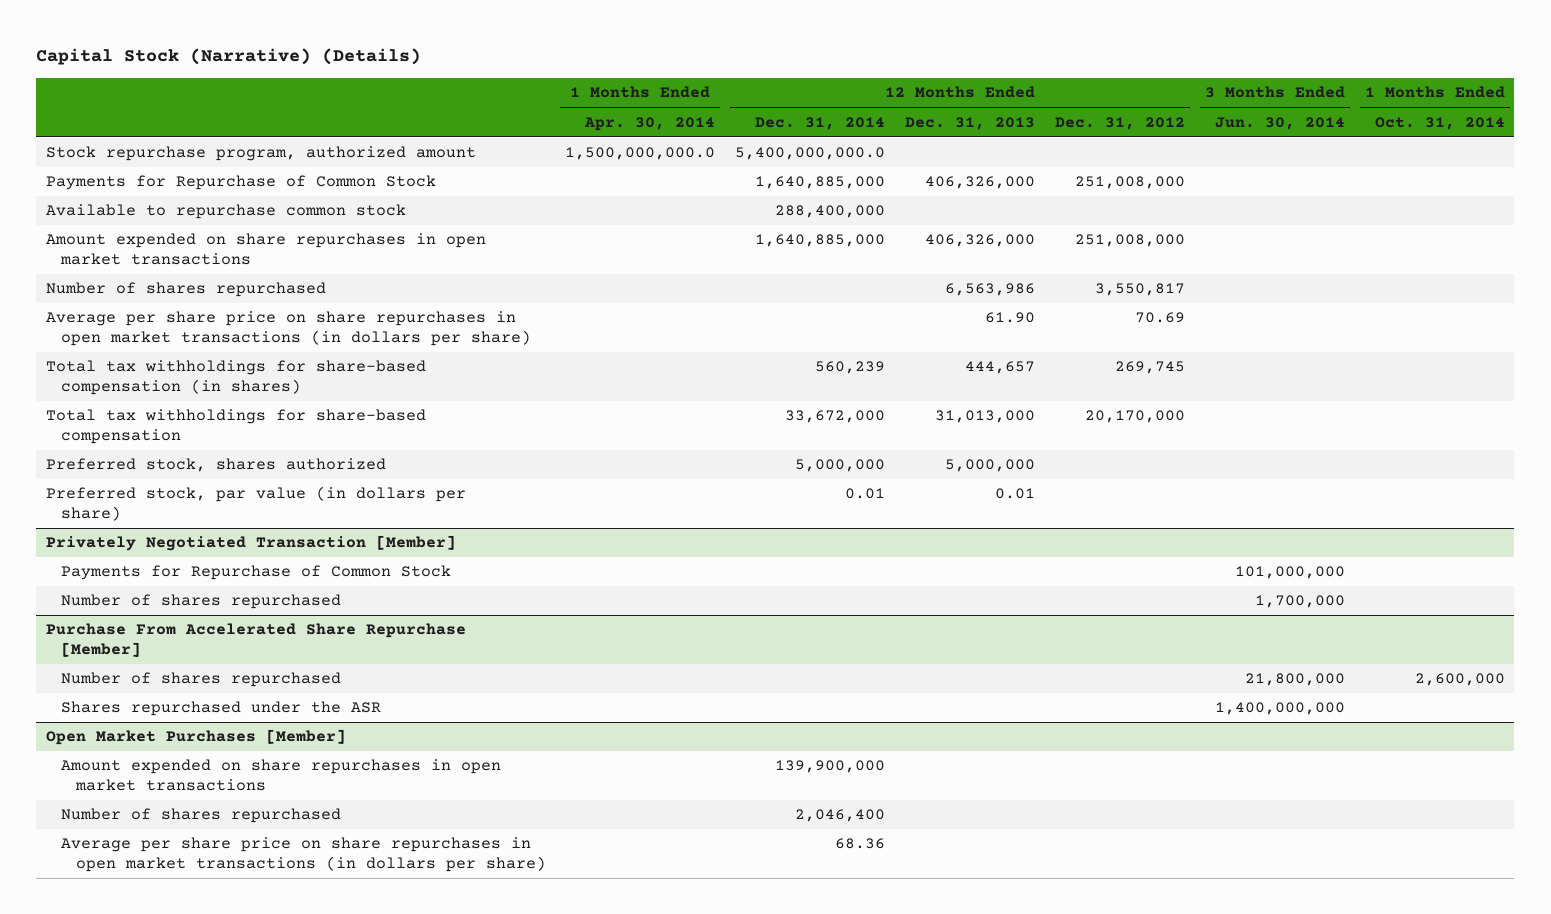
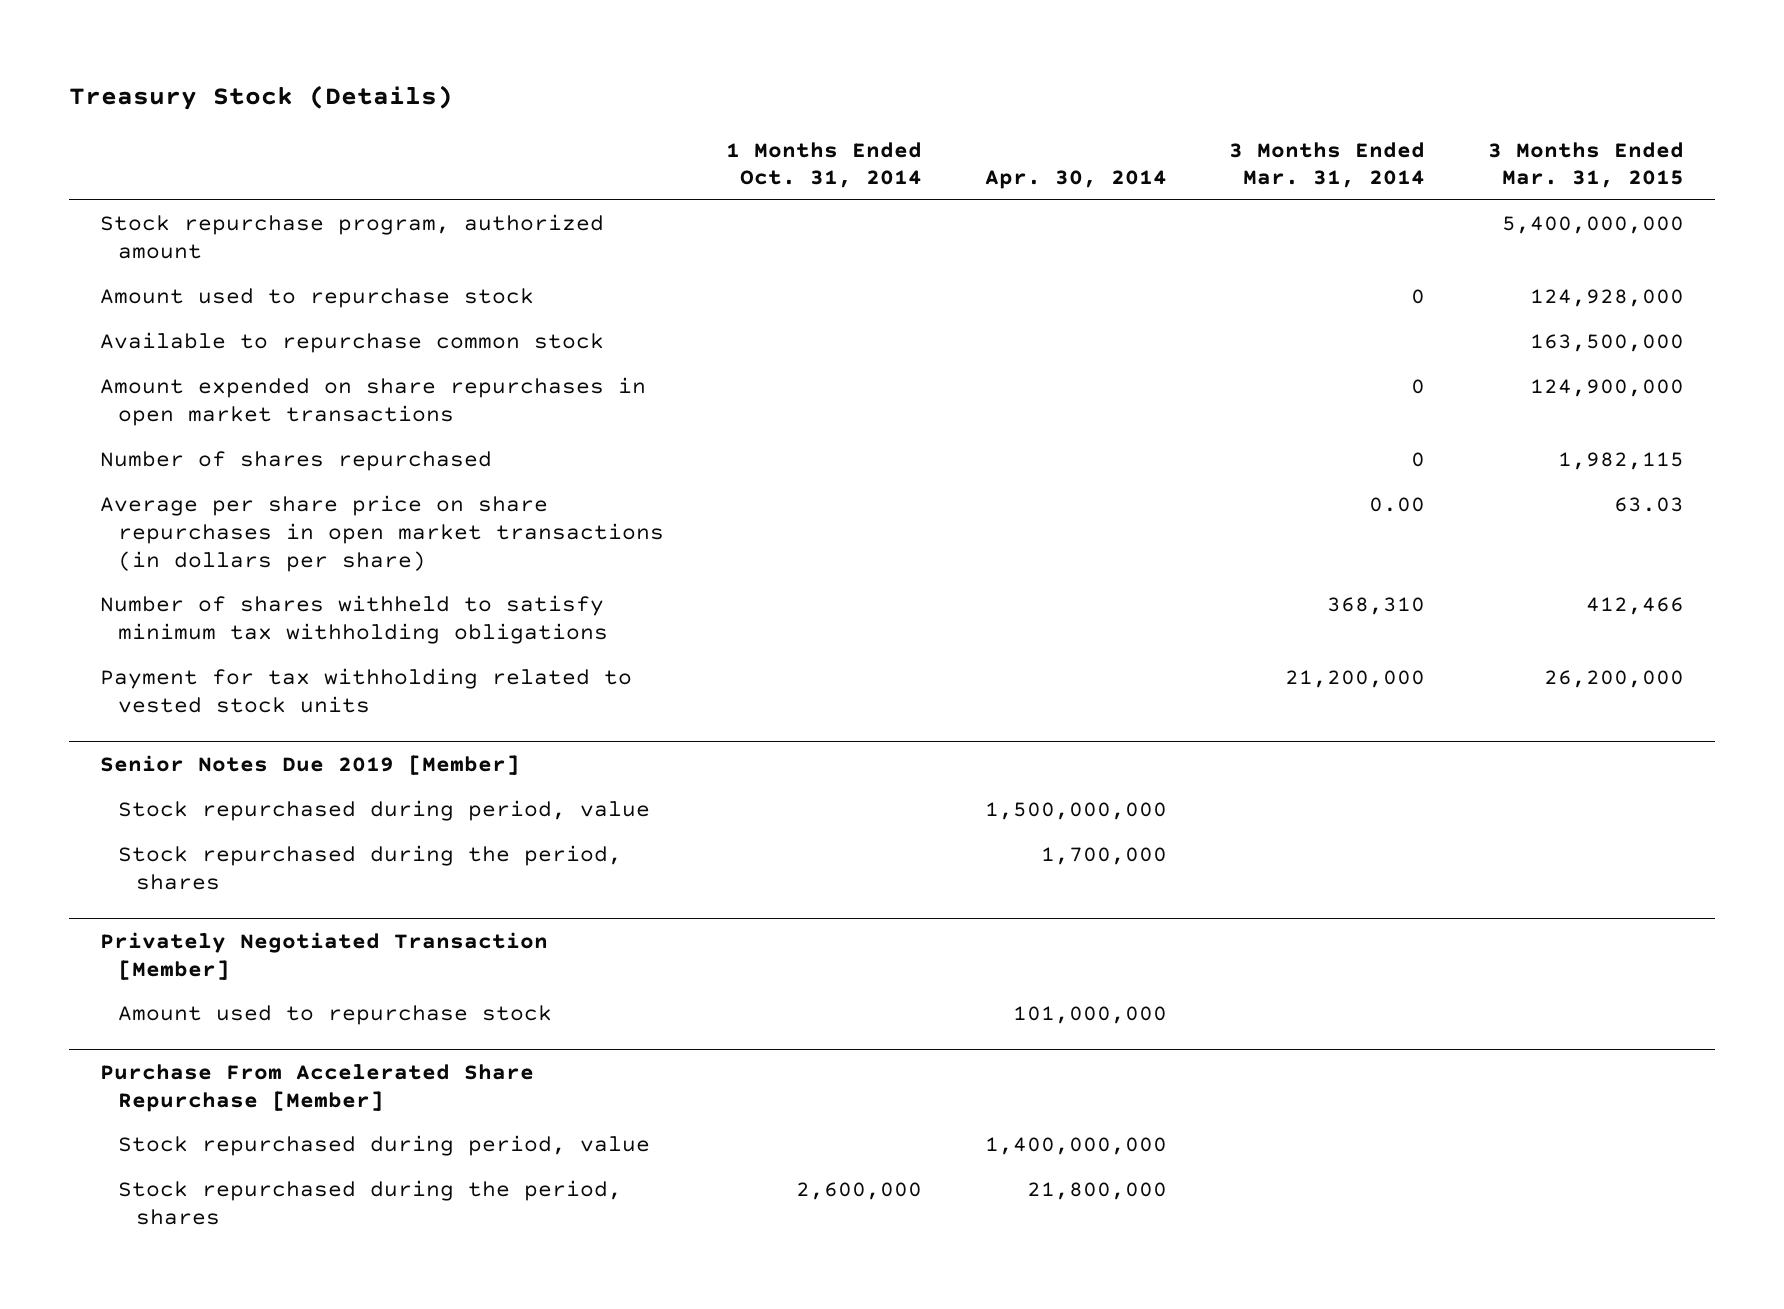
- Capital Stock (Narrative) (Details)
+ Treasury Stock (Details)
- | 1 Months Ended Apr. 30, 2014 | 12 Months Ended Dec. 31, 2014 | 12 Months Ended Dec. 31, 2013 | 12 Months Ended Dec. 31, 2012 | 3 Months Ended Jun. 30, 2014 | 1 Months Ended Oct. 31, 2014
+ | 1 Months Ended Oct. 31, 2014 | Apr. 30, 2014 | 3 Months Ended Mar. 31, 2014 | 3 Months Ended Mar. 31, 2015
- Payments for Repurchase of Common Stock | | 1,640,885,000 | 406,326,000 | 251,008,000 | |
+ Amount used to repurchase stock | | | 0 | 124,928,000
- Total tax withholdings for share-based compensation (in shares) | | 560,239 | 444,657 | 269,745 | |
- Total tax withholdings for share-based compensation | | 33,672,000 | 31,013,000 | 20,170,000 | |
- Preferred stock, shares authorized | | 5,000,000 | 5,000,000 | | |
- Preferred stock, par value (in dollars per share) | | 0.01 | 0.01 | | |
+ Number of shares withheld to satisfy minimum tax withholding obligations | | | 368,310 | 412,466
+ Payment for tax withholding related to vested stock units | | | 21,200,000 | 26,200,000
+ Senior Notes Due 2019 [Member]
+ Stock repurchased during period, value | | 1,500,000,000 | |
+ Stock repurchased during the period, shares | | 1,700,000 | |
@ Privately Negotiated Transaction [Member]
- Payments for Repurchase of Common Stock | | | | | 101,000,000 |
- Number of shares repurchased | | | | | 1,700,000 |
+ Amount used to repurchase stock | | 101,000,000 | |
@ Purchase From Accelerated Share Repurchase [Member]
- Number of shares repurchased | | | | | 21,800,000 | 2,600,000
- Shares repurchased under the ASR | | | | | 1,400,000,000 |
- Open Market Purchases [Member]
- Amount expended on share repurchases in open market transactions | | 139,900,000 | | | |
- Number of shares repurchased | | 2,046,400 | | | |
- Average per share price on share repurchases in open market transactions (in dollars per share) | | 68.36 | | | |
@ Purchase From Accelerated Share Repurchase [Member]
+ Stock repurchased during period, value | | 1,400,000,000 | |
+ Stock repurchased during the period, shares | 2,600,000 | 21,800,000 | |

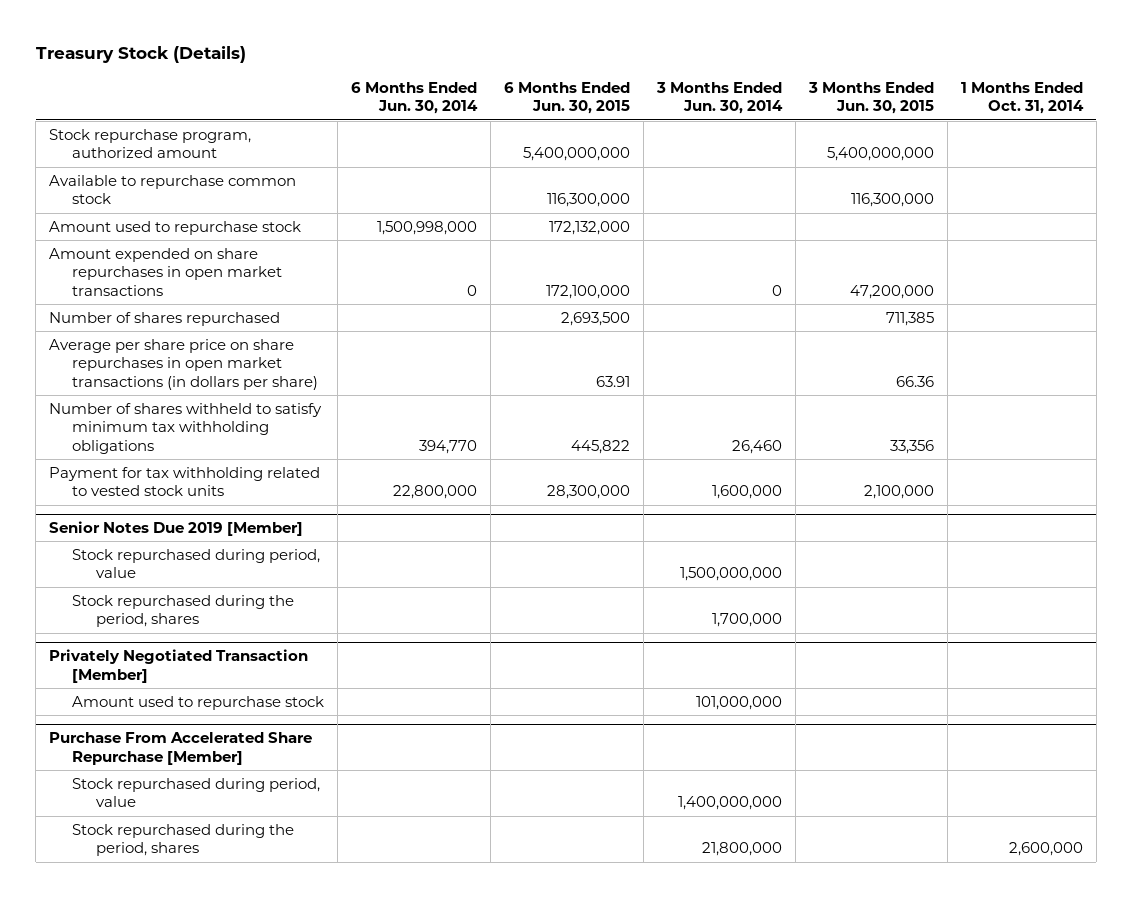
- | 1 Months Ended Oct. 31, 2014 | Apr. 30, 2014 | 3 Months Ended Mar. 31, 2014 | 3 Months Ended Mar. 31, 2015
+ | 6 Months Ended Jun. 30, 2014 | 6 Months Ended Jun. 30, 2015 | 3 Months Ended Jun. 30, 2014 | 3 Months Ended Jun. 30, 2015 | 1 Months Ended Oct. 31, 2014
moved down: Amount used to repurchase stock | 1,500,998,000 | 172,132,000 | | |

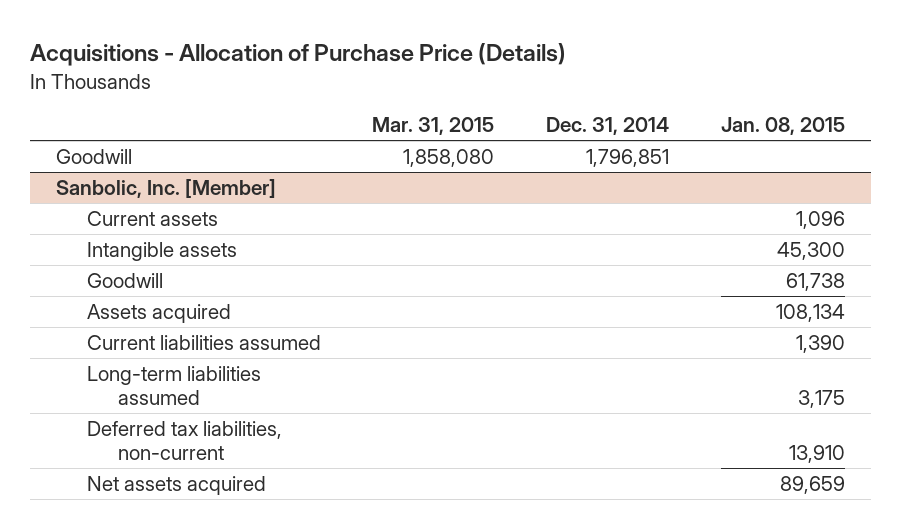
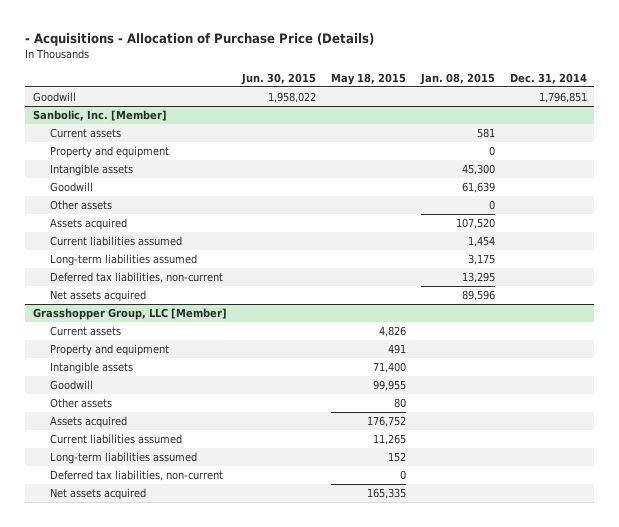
- Acquisitions - Allocation of Purchase Price (Details)
+ - Acquisitions - Allocation of Purchase Price (Details)
- | Mar. 31, 2015 | Dec. 31, 2014 | Jan. 08, 2015
+ | Jun. 30, 2015 | May 18, 2015 | Jan. 08, 2015 | Dec. 31, 2014
@ Sanbolic, Inc. [Member]
- Current assets | | | 1,096
+ Current assets | | | 581 |
+ Property and equipment | | | 0 |
- Goodwill | | | 61,738
- Assets acquired | | | 108,134
- Current liabilities assumed | | | 1,390
+ Goodwill | | | 61,639 |
+ Other assets | | | 0 |
+ Assets acquired | | | 107,520 |
+ Current liabilities assumed | | | 1,454 |
- Deferred tax liabilities, non-current | | | 13,910
- Net assets acquired | | | 89,659
+ Deferred tax liabilities, non-current | | | 13,295 |
+ Net assets acquired | | | 89,596 |
+ Grasshopper Group, LLC [Member]
+ Current assets | | 4,826 | |
+ Property and equipment | | 491 | |
+ Intangible assets | | 71,400 | |
+ Goodwill | | 99,955 | |
+ Other assets | | 80 | |
+ Assets acquired | | 176,752 | |
+ Current liabilities assumed | | 11,265 | |
+ Long-term liabilities assumed | | 152 | |
+ Deferred tax liabilities, non-current | | 0 | |
+ Net assets acquired | | 165,335 | |

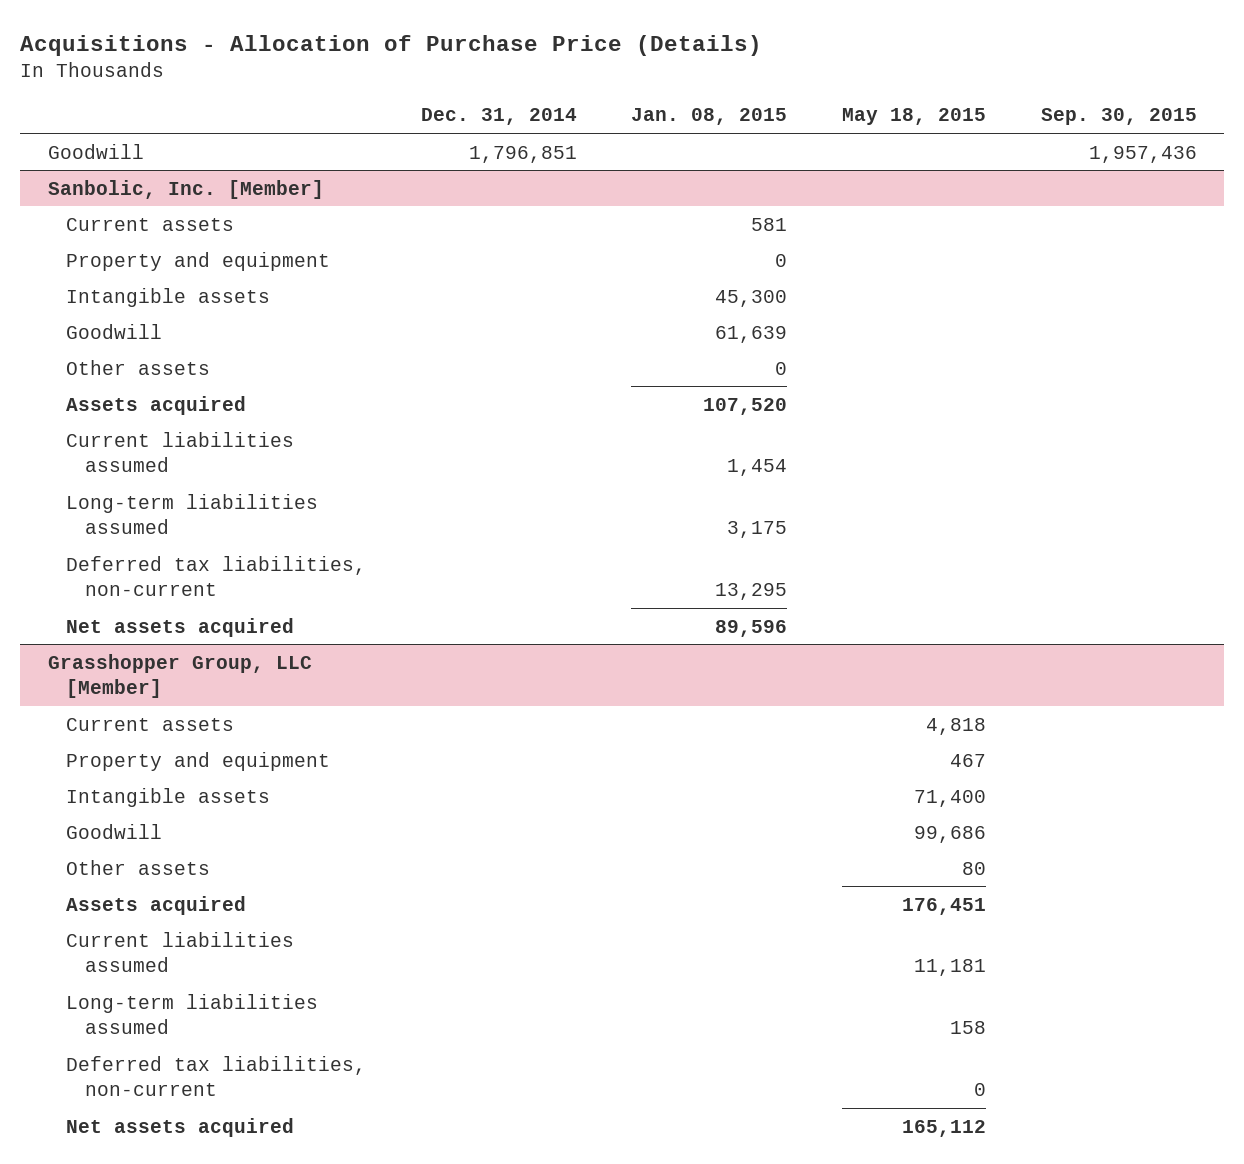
- - Acquisitions - Allocation of Purchase Price (Details)
+ Acquisitions - Allocation of Purchase Price (Details)
- | Jun. 30, 2015 | May 18, 2015 | Jan. 08, 2015 | Dec. 31, 2014
+ | Dec. 31, 2014 | Jan. 08, 2015 | May 18, 2015 | Sep. 30, 2015
@ Grasshopper Group, LLC [Member]
- Current assets | | 4,826 | |
- Property and equipment | | 491 | |
+ Current assets | | | 4,818 |
+ Property and equipment | | | 467 |
- Goodwill | | 99,955 | |
+ Goodwill | | | 99,686 |
- Assets acquired | | 176,752 | |
- Current liabilities assumed | | 11,265 | |
- Long-term liabilities assumed | | 152 | |
+ Assets acquired | | | 176,451 |
+ Current liabilities assumed | | | 11,181 |
+ Long-term liabilities assumed | | | 158 |
- Net assets acquired | | 165,335 | |
+ Net assets acquired | | | 165,112 |

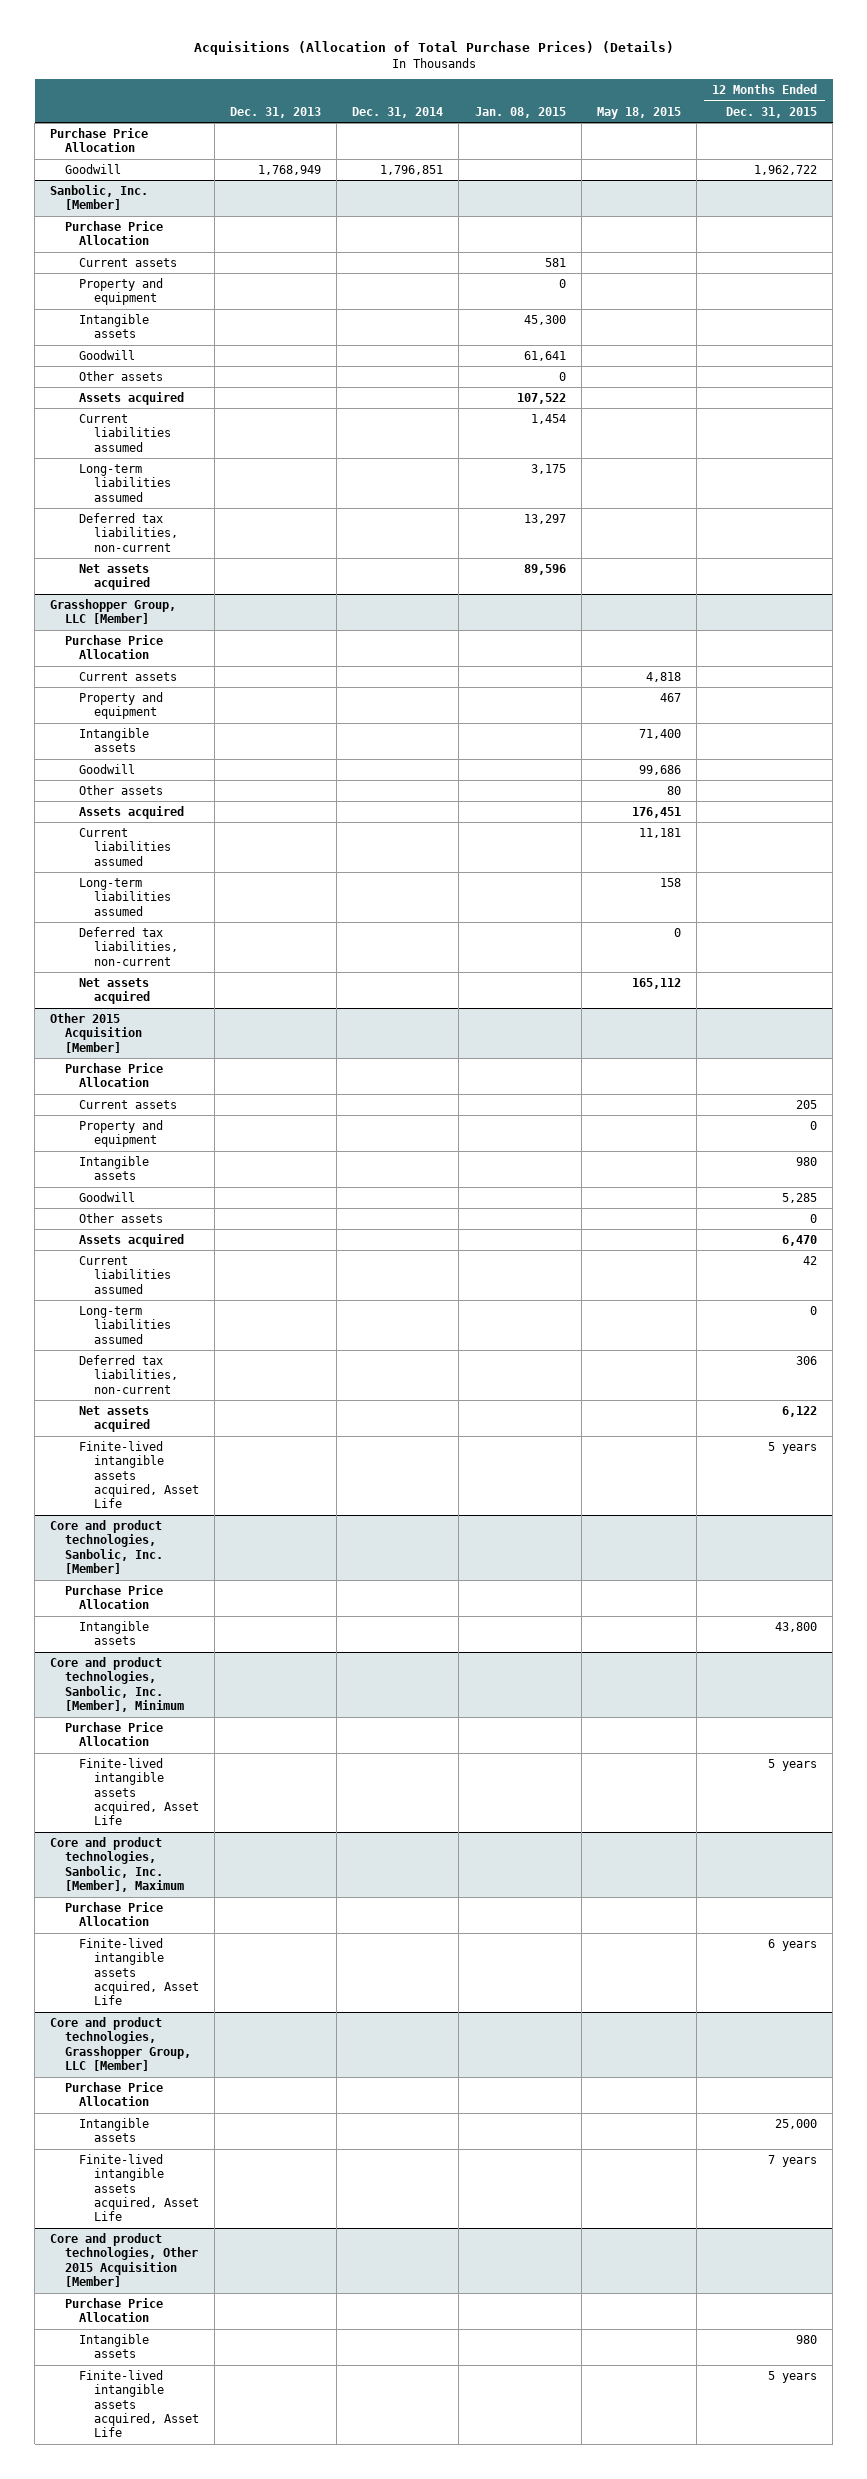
- Acquisitions - Allocation of Purchase Price (Details)
+ Acquisitions (Allocation of Total Purchase Prices) (Details)
- | Dec. 31, 2014 | Jan. 08, 2015 | May 18, 2015 | Sep. 30, 2015
+ | Dec. 31, 2013 | Dec. 31, 2014 | Jan. 08, 2015 | May 18, 2015 | 12 Months Ended Dec. 31, 2015
+ Purchase Price Allocation
@ Sanbolic, Inc. [Member]
+ Purchase Price Allocation
- Goodwill | | 61,639 | |
+ Goodwill | | | 61,641 | |
- Assets acquired | | 107,520 | |
+ Assets acquired | | | 107,522 | |
- Deferred tax liabilities, non-current | | 13,295 | |
+ Deferred tax liabilities, non-current | | | 13,297 | |
@ Grasshopper Group, LLC [Member]
+ Purchase Price Allocation
+ Other 2015 Acquisition [Member]
+ Purchase Price Allocation
+ Current assets | | | | | 205
+ Property and equipment | | | | | 0
+ Intangible assets | | | | | 980
+ Goodwill | | | | | 5,285
+ Other assets | | | | | 0
+ Assets acquired | | | | | 6,470
+ Current liabilities assumed | | | | | 42
+ Long-term liabilities assumed | | | | | 0
+ Deferred tax liabilities, non-current | | | | | 306
+ Net assets acquired | | | | | 6,122
+ Finite-lived intangible assets acquired, Asset Life | | | | | 5 years
+ Core and product technologies, Sanbolic, Inc. [Member]
+ Purchase Price Allocation
+ Intangible assets | | | | | 43,800
+ Core and product technologies, Sanbolic, Inc. [Member], Minimum
+ Purchase Price Allocation
+ Finite-lived intangible assets acquired, Asset Life | | | | | 5 years
+ Core and product technologies, Sanbolic, Inc. [Member], Maximum
+ Purchase Price Allocation
+ Finite-lived intangible assets acquired, Asset Life | | | | | 6 years
+ Core and product technologies, Grasshopper Group, LLC [Member]
+ Purchase Price Allocation
+ Intangible assets | | | | | 25,000
+ Finite-lived intangible assets acquired, Asset Life | | | | | 7 years
+ Core and product technologies, Other 2015 Acquisition [Member]
+ Purchase Price Allocation
+ Intangible assets | | | | | 980
+ Finite-lived intangible assets acquired, Asset Life | | | | | 5 years

